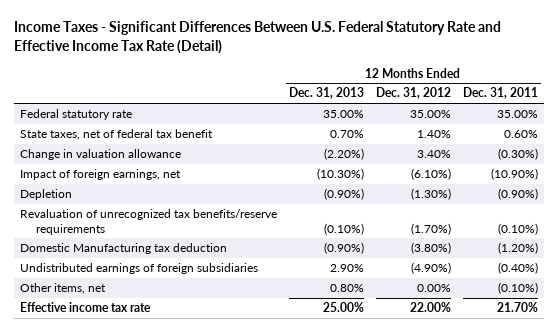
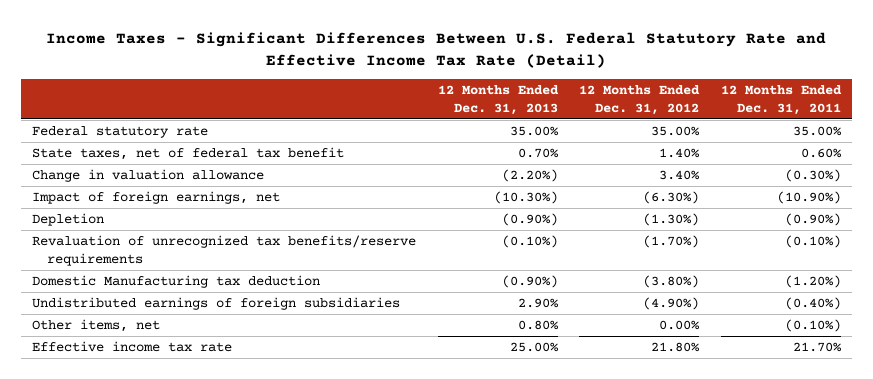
- Impact of foreign earnings, net | (10.30%) | (6.10%) | (10.90%)
+ Impact of foreign earnings, net | (10.30%) | (6.30%) | (10.90%)
- Effective income tax rate | 25.00% | 22.00% | 21.70%
+ Effective income tax rate | 25.00% | 21.80% | 21.70%

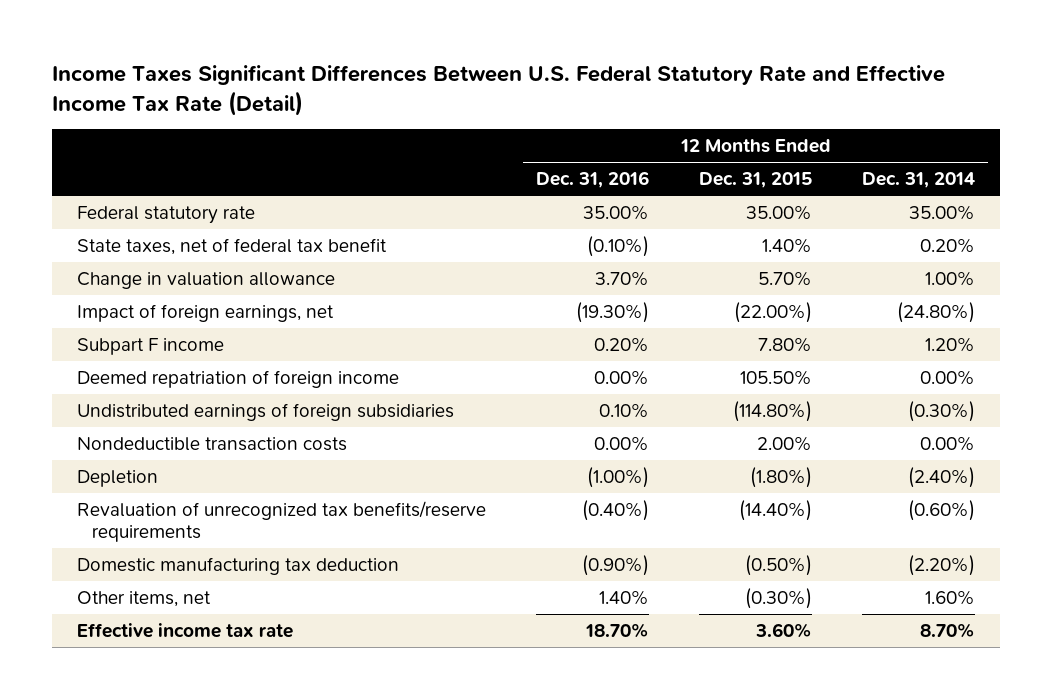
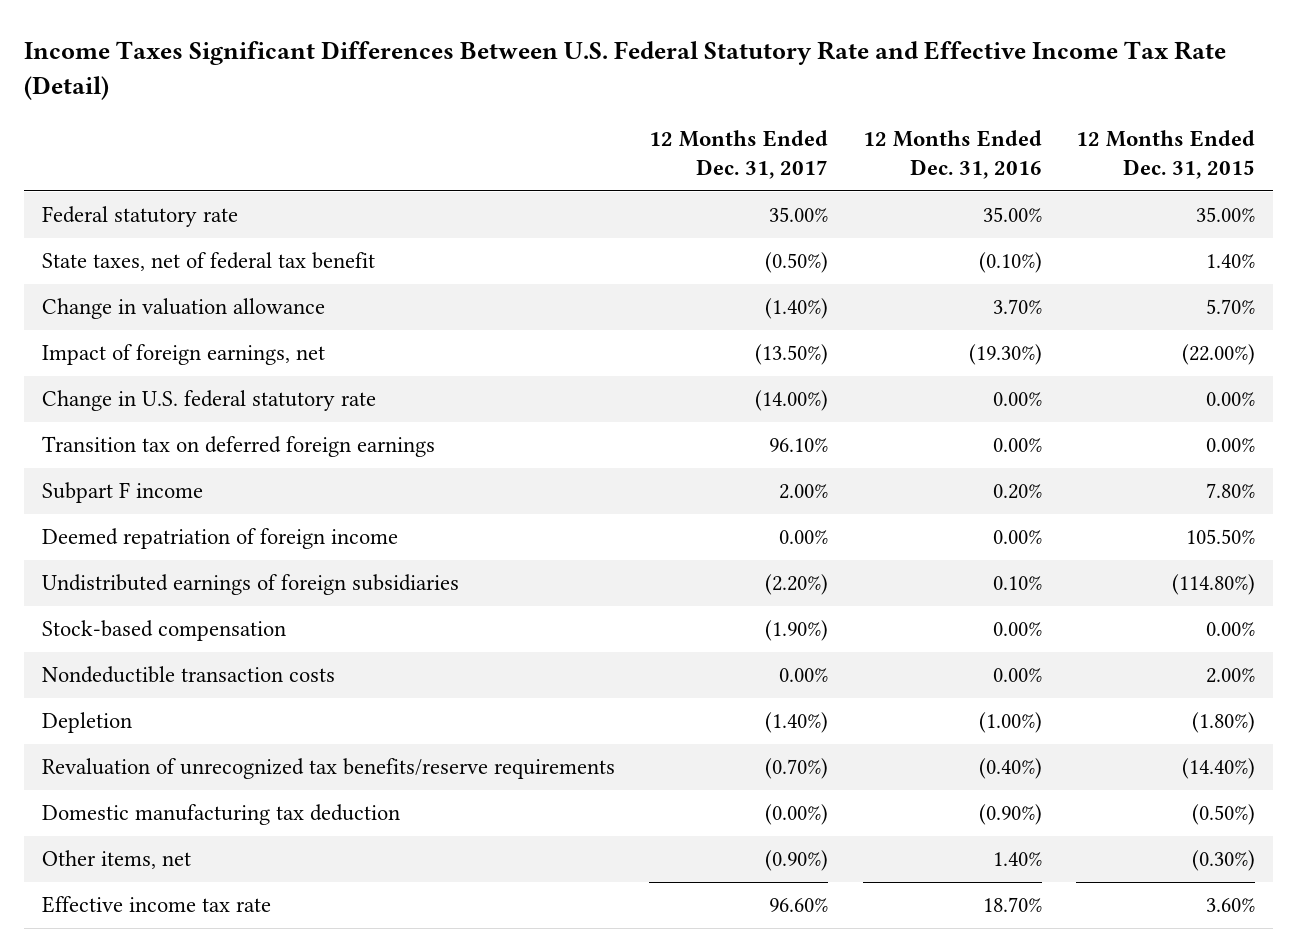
- | 12 Months Ended Dec. 31, 2016 | 12 Months Ended Dec. 31, 2015 | 12 Months Ended Dec. 31, 2014
+ | 12 Months Ended Dec. 31, 2017 | 12 Months Ended Dec. 31, 2016 | 12 Months Ended Dec. 31, 2015
+ Change in U.S. federal statutory rate | (14.00%) | 0.00% | 0.00%
+ Transition tax on deferred foreign earnings | 96.10% | 0.00% | 0.00%
+ Stock-based compensation | (1.90%) | 0.00% | 0.00%

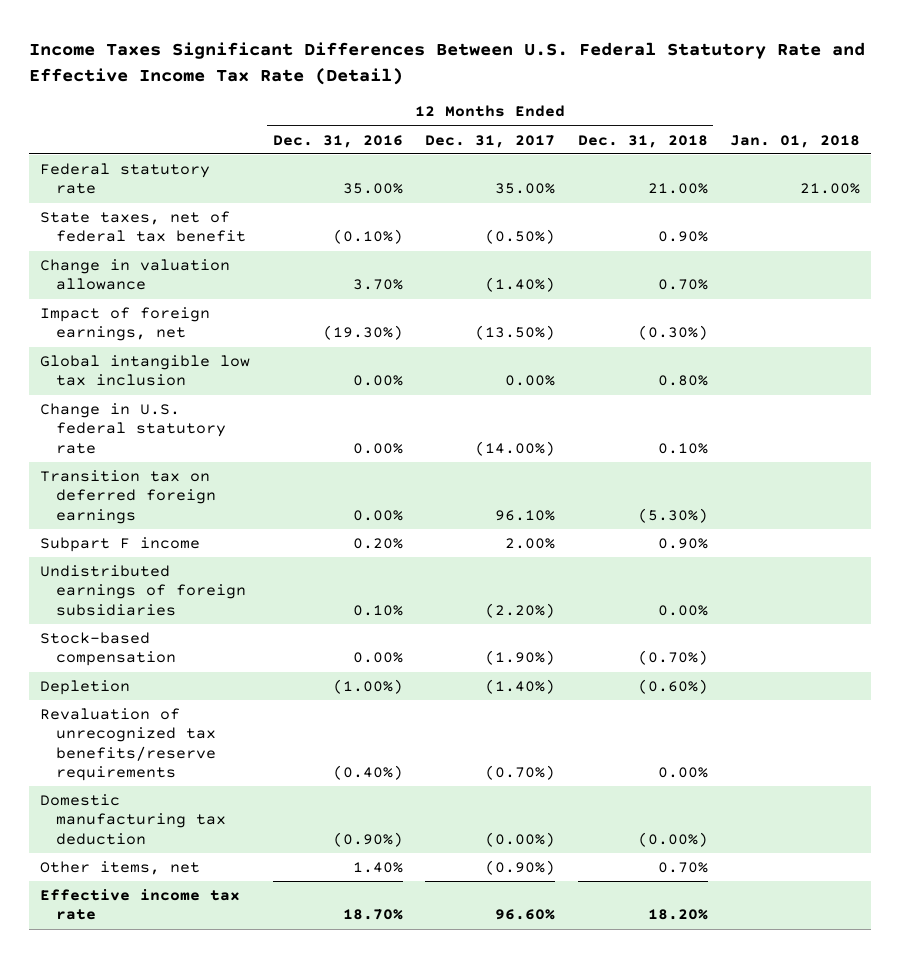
- | 12 Months Ended Dec. 31, 2017 | 12 Months Ended Dec. 31, 2016 | 12 Months Ended Dec. 31, 2015
+ | 12 Months Ended Dec. 31, 2016 | 12 Months Ended Dec. 31, 2017 | 12 Months Ended Dec. 31, 2018 | Jan. 01, 2018
+ Global intangible low tax inclusion | 0.00% | 0.00% | 0.80% |
- Deemed repatriation of foreign income | 0.00% | 0.00% | 105.50%
- Nondeductible transaction costs | 0.00% | 0.00% | 2.00%

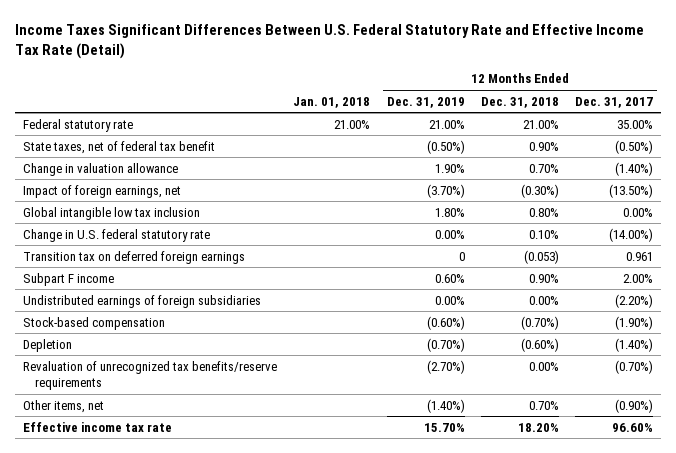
- | 12 Months Ended Dec. 31, 2016 | 12 Months Ended Dec. 31, 2017 | 12 Months Ended Dec. 31, 2018 | Jan. 01, 2018
+ | Jan. 01, 2018 | 12 Months Ended Dec. 31, 2019 | 12 Months Ended Dec. 31, 2018 | 12 Months Ended Dec. 31, 2017
- Transition tax on deferred foreign earnings | 0.00% | 96.10% | (5.30%) |
+ Transition tax on deferred foreign earnings | | 0 | (0.053) | 0.961
- Domestic manufacturing tax deduction | (0.90%) | (0.00%) | (0.00%) |

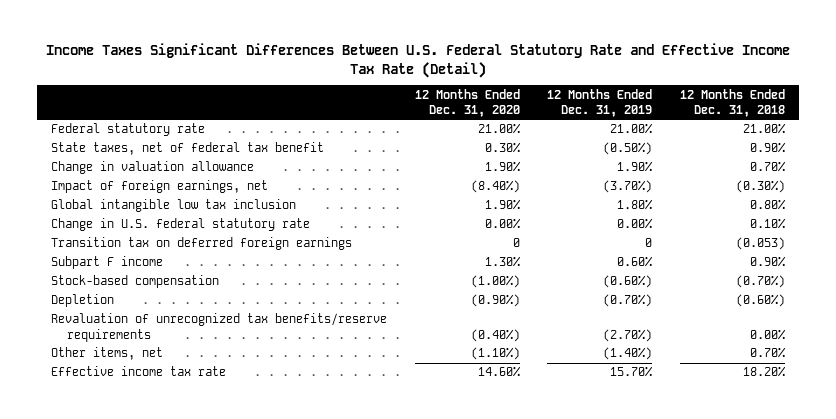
- | Jan. 01, 2018 | 12 Months Ended Dec. 31, 2019 | 12 Months Ended Dec. 31, 2018 | 12 Months Ended Dec. 31, 2017
+ | 12 Months Ended Dec. 31, 2020 | 12 Months Ended Dec. 31, 2019 | 12 Months Ended Dec. 31, 2018
- Undistributed earnings of foreign subsidiaries | | 0.00% | 0.00% | (2.20%)

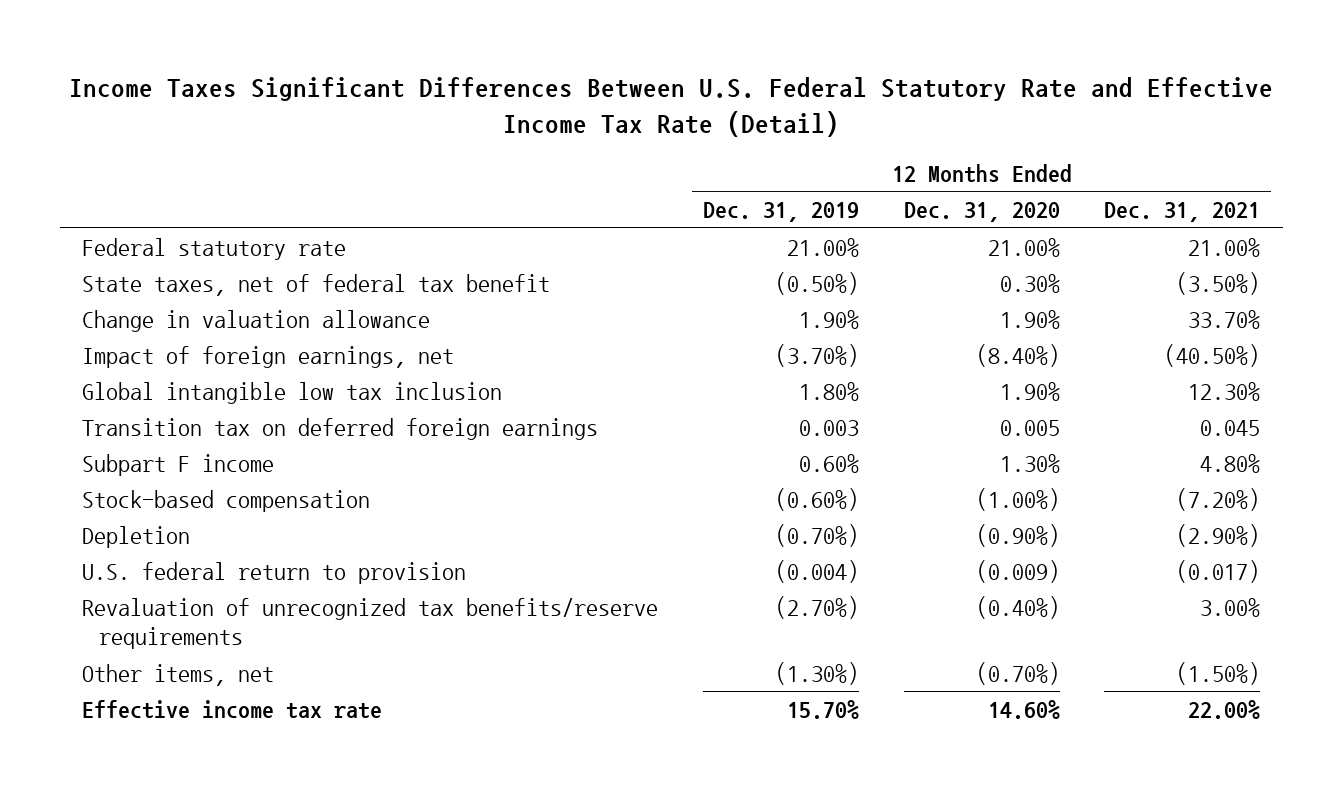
- | 12 Months Ended Dec. 31, 2020 | 12 Months Ended Dec. 31, 2019 | 12 Months Ended Dec. 31, 2018
+ | 12 Months Ended Dec. 31, 2019 | 12 Months Ended Dec. 31, 2020 | 12 Months Ended Dec. 31, 2021
- Change in U.S. federal statutory rate | 0.00% | 0.00% | 0.10%
- Transition tax on deferred foreign earnings | 0 | 0 | (0.053)
+ Transition tax on deferred foreign earnings | 0.003 | 0.005 | 0.045
+ U.S. federal return to provision | (0.004) | (0.009) | (0.017)
- Other items, net | (1.10%) | (1.40%) | 0.70%
+ Other items, net | (1.30%) | (0.70%) | (1.50%)

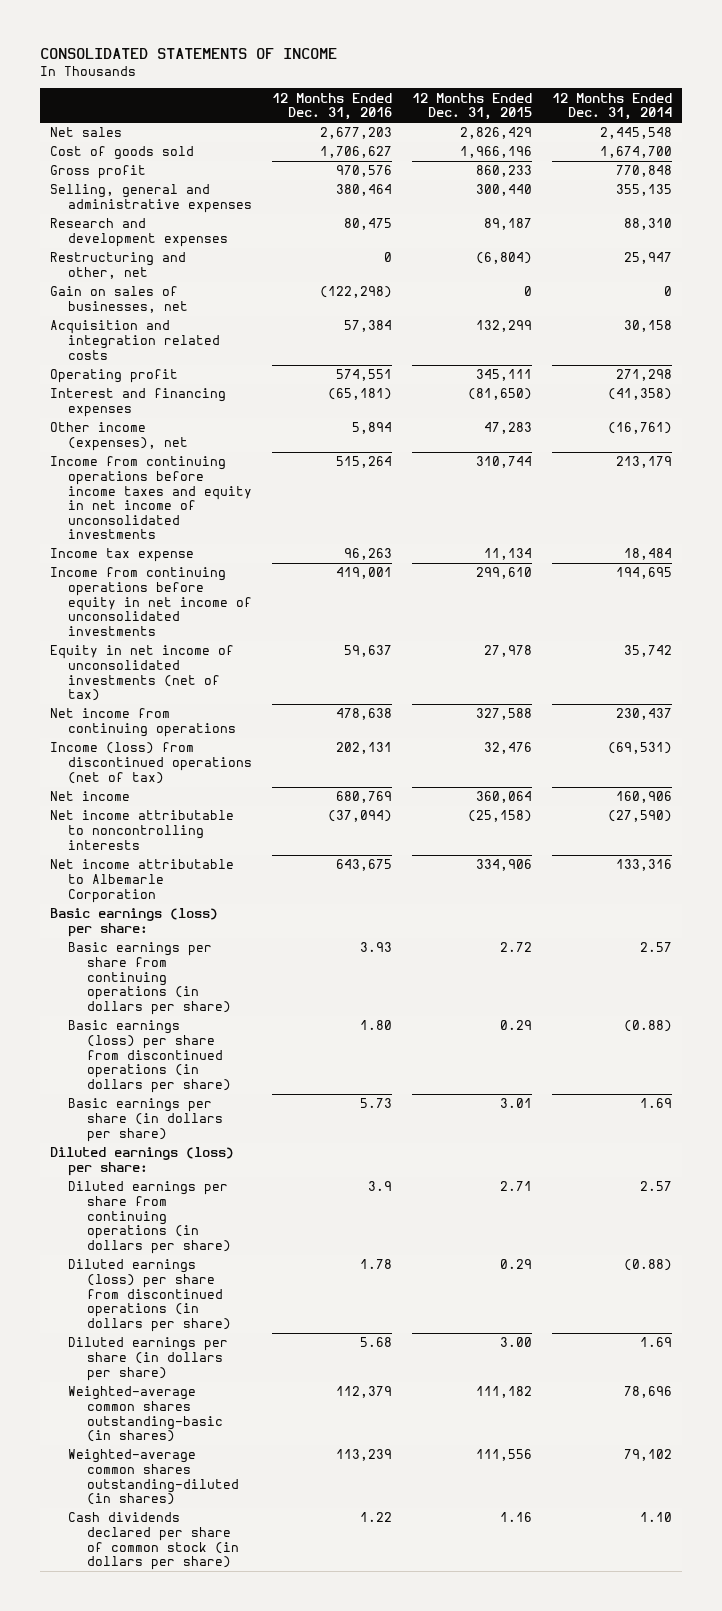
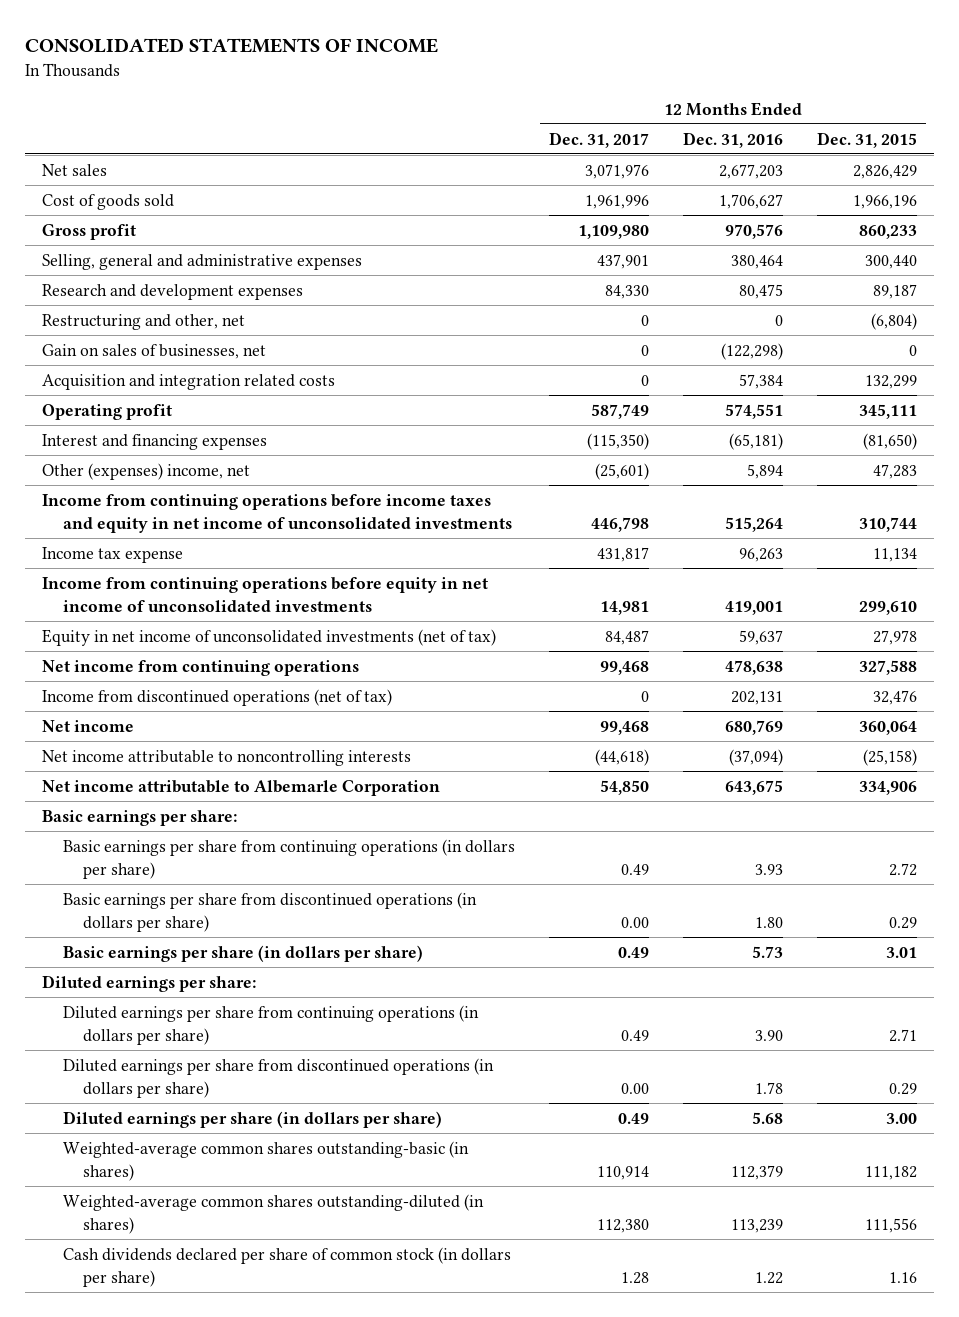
- | 12 Months Ended Dec. 31, 2016 | 12 Months Ended Dec. 31, 2015 | 12 Months Ended Dec. 31, 2014
+ | 12 Months Ended Dec. 31, 2017 | 12 Months Ended Dec. 31, 2016 | 12 Months Ended Dec. 31, 2015
- Other income (expenses), net | 5,894 | 47,283 | (16,761)
+ Other (expenses) income, net | (25,601) | 5,894 | 47,283
- Income (loss) from discontinued operations (net of tax) | 202,131 | 32,476 | (69,531)
+ Income from discontinued operations (net of tax) | 0 | 202,131 | 32,476
- Basic earnings (loss) per share:
+ Basic earnings per share:
- Basic earnings (loss) per share from discontinued operations (in dollars per share) | 1.80 | 0.29 | (0.88)
+ Basic earnings per share from discontinued operations (in dollars per share) | 0.00 | 1.80 | 0.29
- Diluted earnings (loss) per share:
- Diluted earnings per share from continuing operations (in dollars per share) | 3.9 | 2.71 | 2.57
- Diluted earnings (loss) per share from discontinued operations (in dollars per share) | 1.78 | 0.29 | (0.88)
+ Diluted earnings per share:
+ Diluted earnings per share from continuing operations (in dollars per share) | 0.49 | 3.90 | 2.71
+ Diluted earnings per share from discontinued operations (in dollars per share) | 0.00 | 1.78 | 0.29

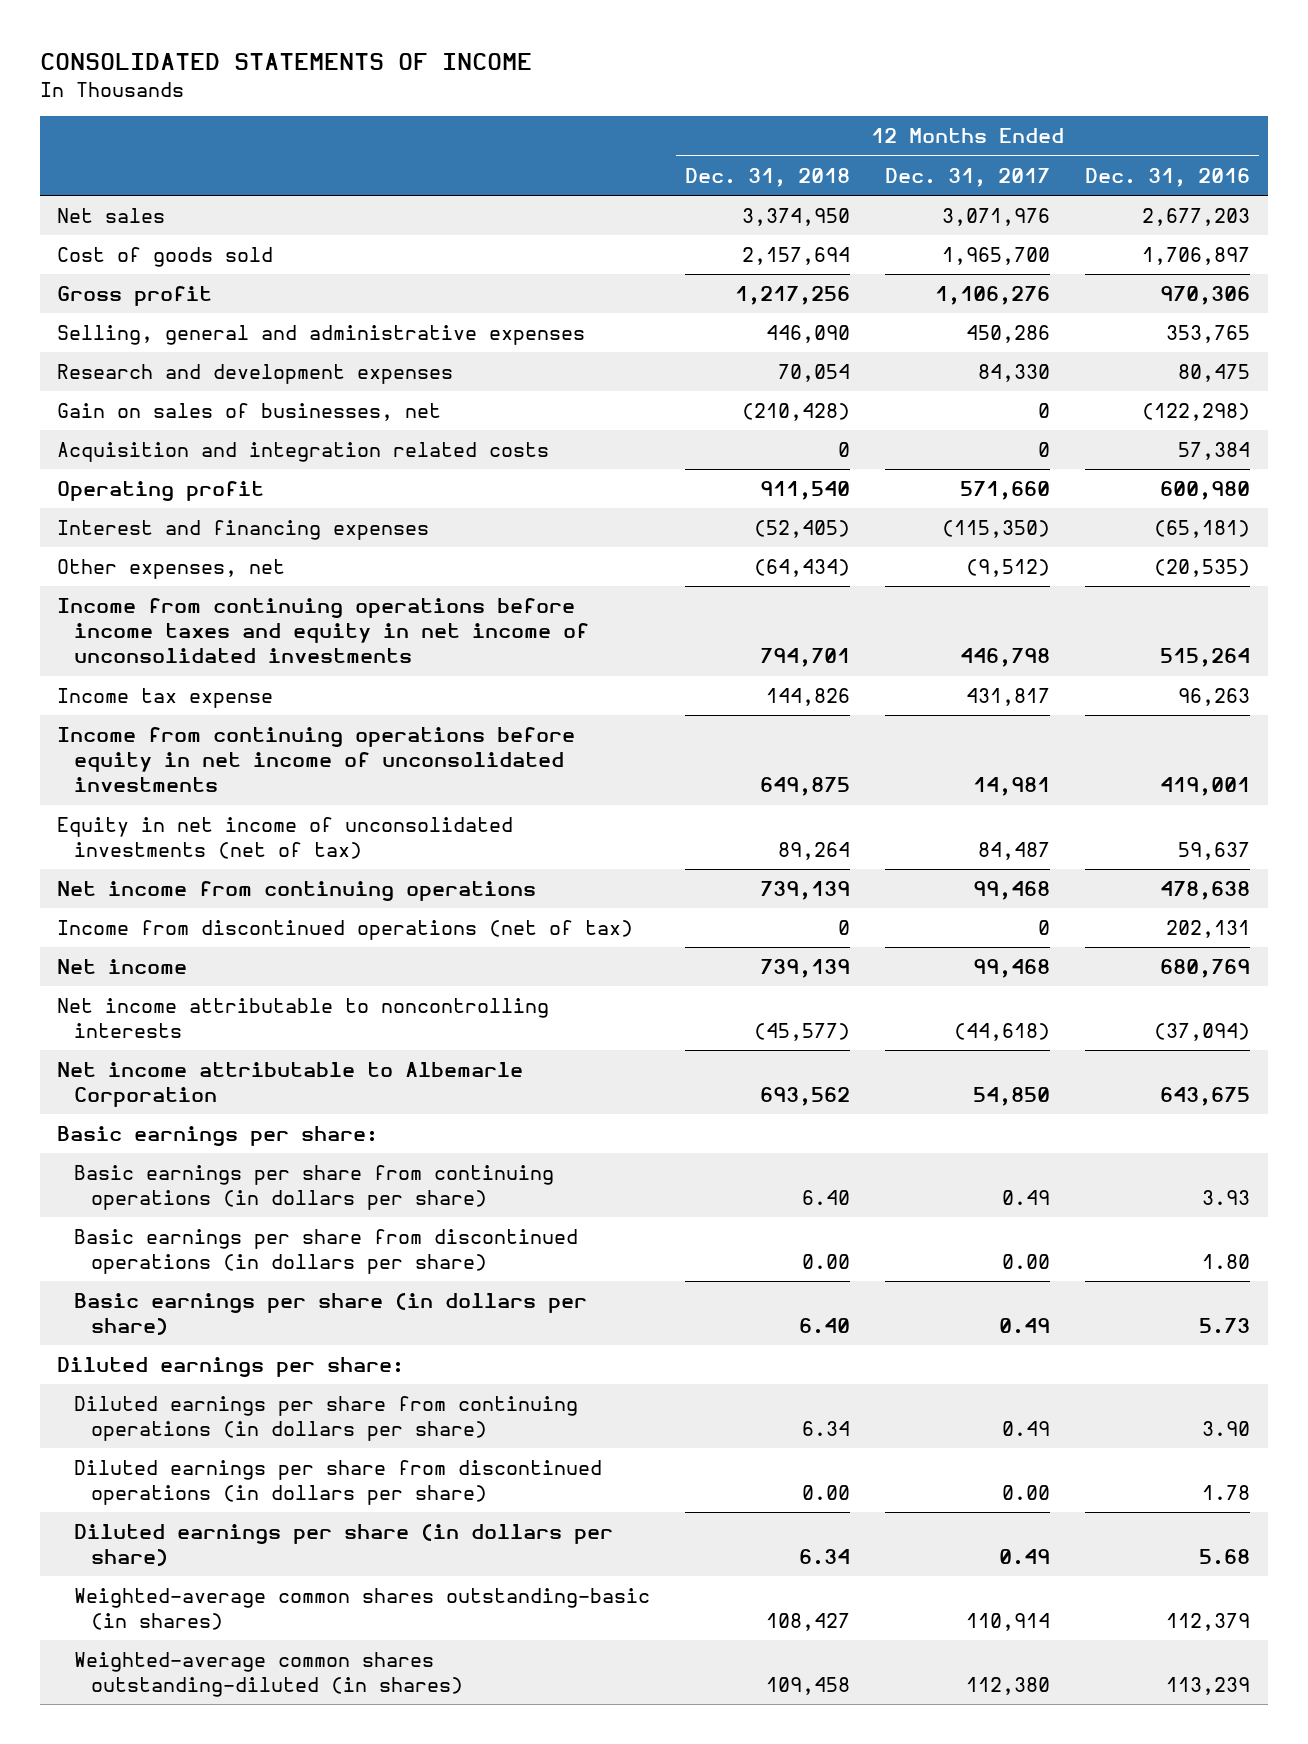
- | 12 Months Ended Dec. 31, 2017 | 12 Months Ended Dec. 31, 2016 | 12 Months Ended Dec. 31, 2015
+ | 12 Months Ended Dec. 31, 2018 | 12 Months Ended Dec. 31, 2017 | 12 Months Ended Dec. 31, 2016
- Cost of goods sold | 1,961,996 | 1,706,627 | 1,966,196
- Gross profit | 1,109,980 | 970,576 | 860,233
- Selling, general and administrative expenses | 437,901 | 380,464 | 300,440
+ Cost of goods sold | 2,157,694 | 1,965,700 | 1,706,897
+ Gross profit | 1,217,256 | 1,106,276 | 970,306
+ Selling, general and administrative expenses | 446,090 | 450,286 | 353,765
- Restructuring and other, net | 0 | 0 | (6,804)
- Operating profit | 587,749 | 574,551 | 345,111
+ Operating profit | 911,540 | 571,660 | 600,980
- Other (expenses) income, net | (25,601) | 5,894 | 47,283
+ Other expenses, net | (64,434) | (9,512) | (20,535)
- Cash dividends declared per share of common stock (in dollars per share) | 1.28 | 1.22 | 1.16

